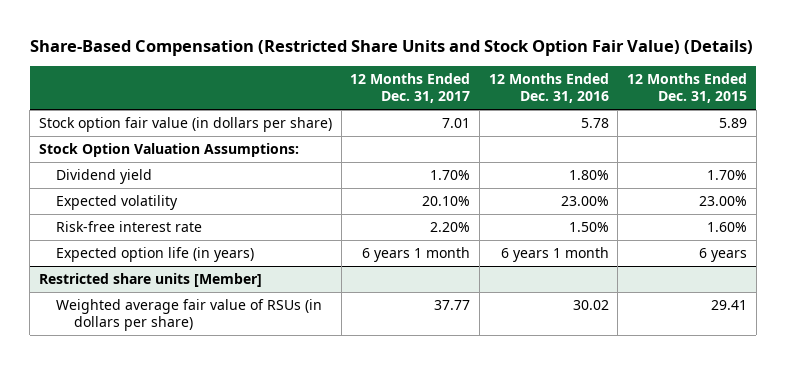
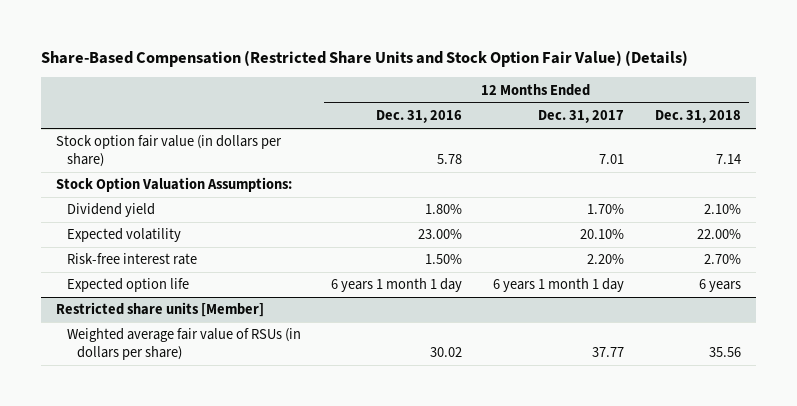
- | 12 Months Ended Dec. 31, 2017 | 12 Months Ended Dec. 31, 2016 | 12 Months Ended Dec. 31, 2015
+ | 12 Months Ended Dec. 31, 2016 | 12 Months Ended Dec. 31, 2017 | 12 Months Ended Dec. 31, 2018
- Expected option life (in years) | 6 years 1 month | 6 years 1 month | 6 years
+ Expected option life | 6 years 1 month 1 day | 6 years 1 month 1 day | 6 years

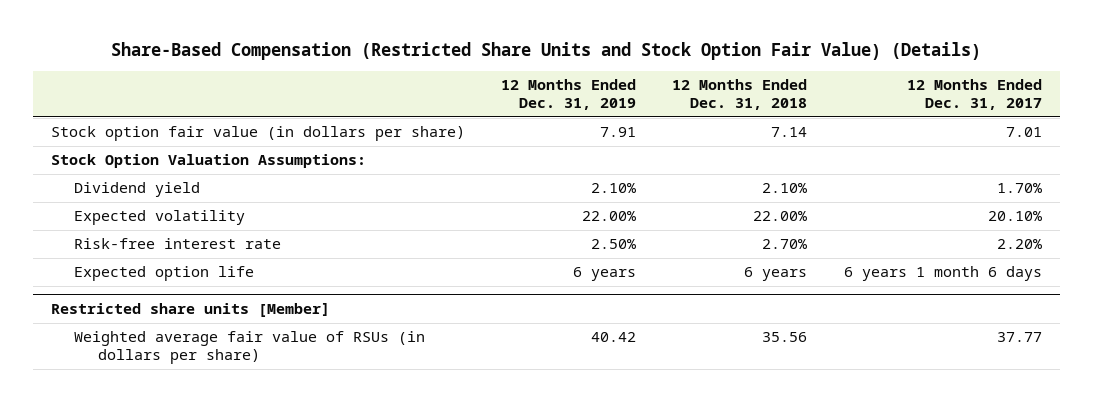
- | 12 Months Ended Dec. 31, 2016 | 12 Months Ended Dec. 31, 2017 | 12 Months Ended Dec. 31, 2018
+ | 12 Months Ended Dec. 31, 2019 | 12 Months Ended Dec. 31, 2018 | 12 Months Ended Dec. 31, 2017
- Expected option life | 6 years 1 month 1 day | 6 years 1 month 1 day | 6 years
+ Expected option life | 6 years | 6 years | 6 years 1 month 6 days

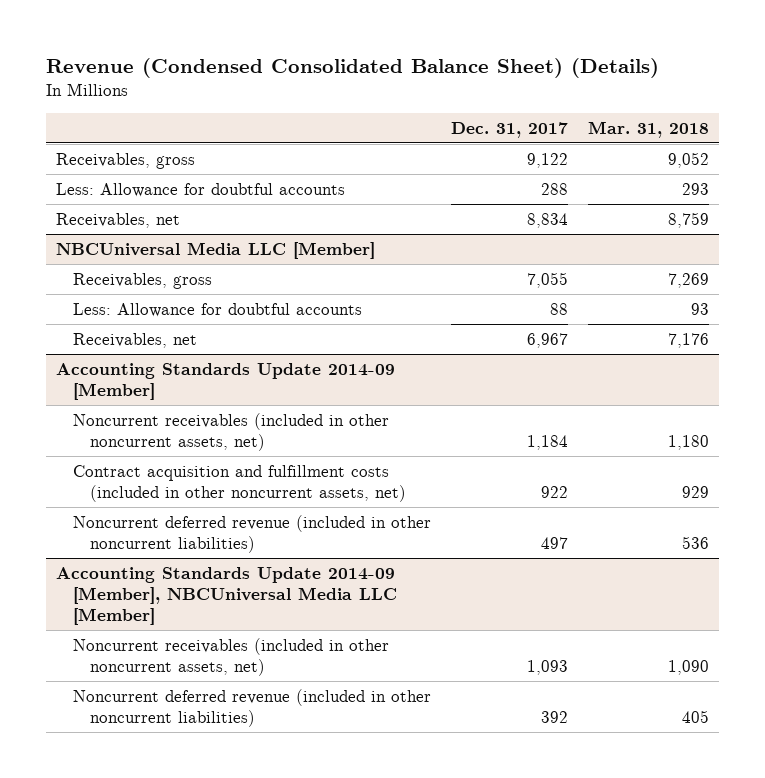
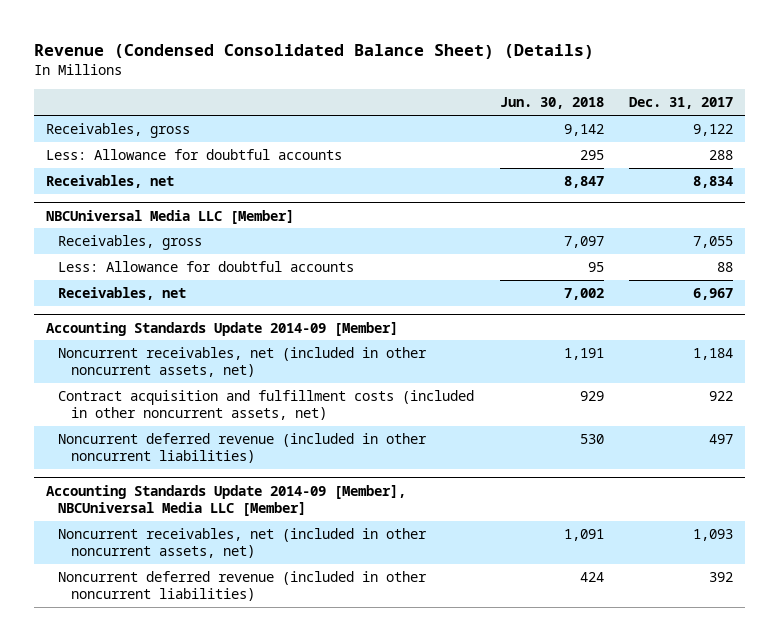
- | Dec. 31, 2017 | Mar. 31, 2018
+ | Jun. 30, 2018 | Dec. 31, 2017
@ Accounting Standards Update 2014-09 [Member]
- Noncurrent receivables (included in other noncurrent assets, net) | 1,184 | 1,180
+ Noncurrent receivables, net (included in other noncurrent assets, net) | 1,191 | 1,184
@ Accounting Standards Update 2014-09 [Member], NBCUniversal Media LLC [Member]
- Noncurrent receivables (included in other noncurrent assets, net) | 1,093 | 1,090
+ Noncurrent receivables, net (included in other noncurrent assets, net) | 1,091 | 1,093

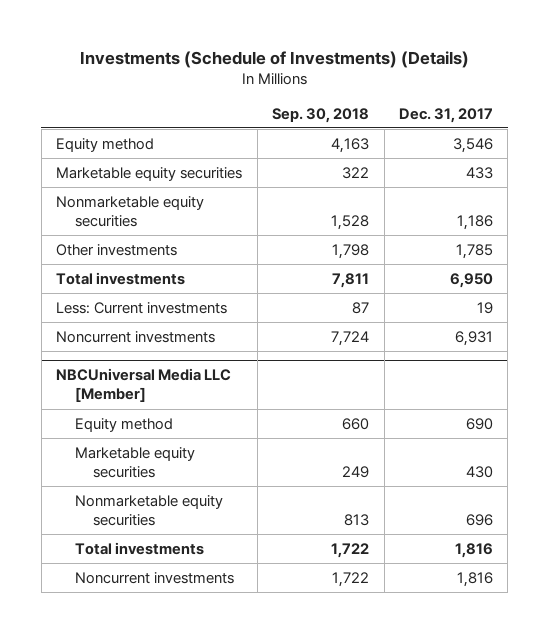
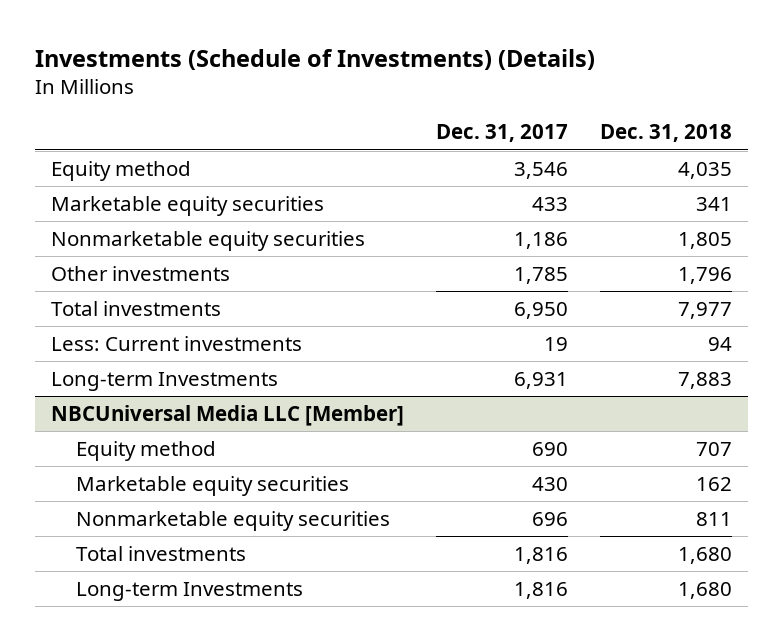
- | Sep. 30, 2018 | Dec. 31, 2017
+ | Dec. 31, 2017 | Dec. 31, 2018
- Noncurrent investments | 7,724 | 6,931
+ Long-term Investments | 6,931 | 7,883
@ NBCUniversal Media LLC [Member]
- Noncurrent investments | 1,722 | 1,816
+ Long-term Investments | 1,816 | 1,680

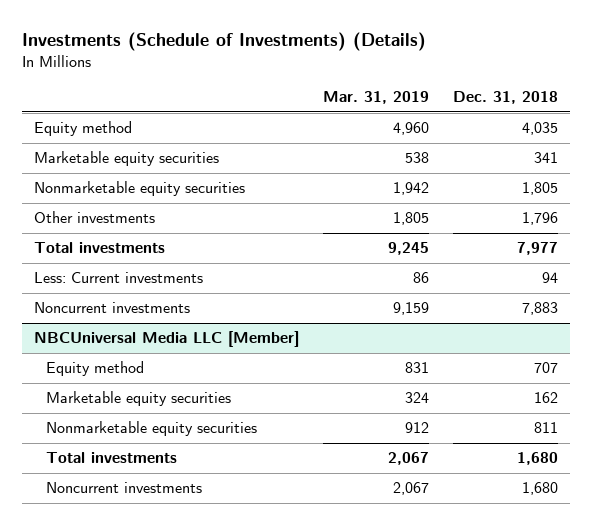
- | Dec. 31, 2017 | Dec. 31, 2018
+ | Mar. 31, 2019 | Dec. 31, 2018
- Long-term Investments | 6,931 | 7,883
+ Noncurrent investments | 9,159 | 7,883
@ NBCUniversal Media LLC [Member]
- Long-term Investments | 1,816 | 1,680
+ Noncurrent investments | 2,067 | 1,680

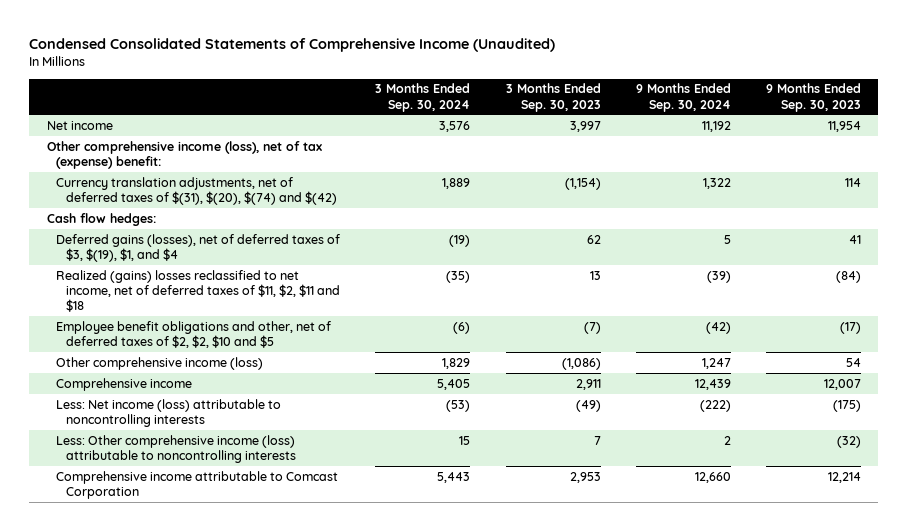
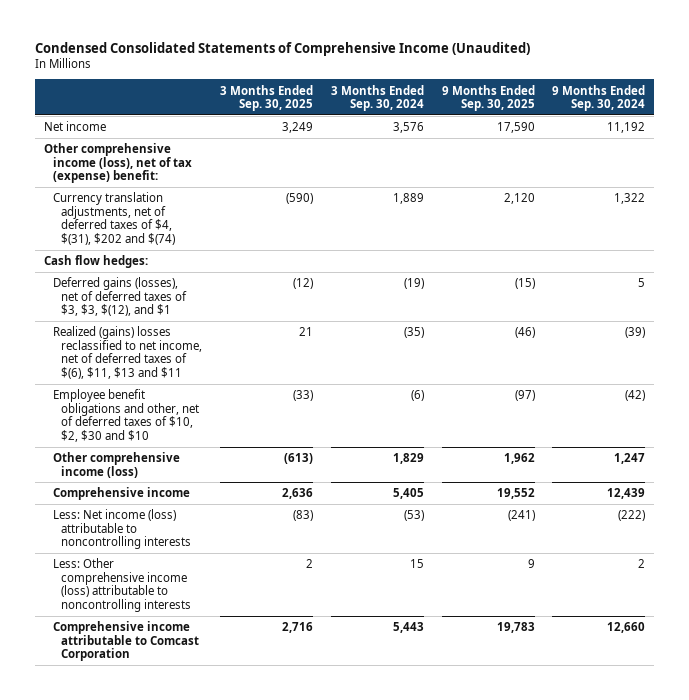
- | 3 Months Ended Sep. 30, 2024 | 3 Months Ended Sep. 30, 2023 | 9 Months Ended Sep. 30, 2024 | 9 Months Ended Sep. 30, 2023
+ | 3 Months Ended Sep. 30, 2025 | 3 Months Ended Sep. 30, 2024 | 9 Months Ended Sep. 30, 2025 | 9 Months Ended Sep. 30, 2024
- Currency translation adjustments, net of deferred taxes of $(31), $(20), $(74) and $(42) | 1,889 | (1,154) | 1,322 | 114
+ Currency translation adjustments, net of deferred taxes of $4, $(31), $202 and $(74) | (590) | 1,889 | 2,120 | 1,322
- Deferred gains (losses), net of deferred taxes of $3, $(19), $1, and $4 | (19) | 62 | 5 | 41
- Realized (gains) losses reclassified to net income, net of deferred taxes of $11, $2, $11 and $18 | (35) | 13 | (39) | (84)
- Employee benefit obligations and other, net of deferred taxes of $2, $2, $10 and $5 | (6) | (7) | (42) | (17)
+ Deferred gains (losses), net of deferred taxes of $3, $3, $(12), and $1 | (12) | (19) | (15) | 5
+ Realized (gains) losses reclassified to net income, net of deferred taxes of $(6), $11, $13 and $11 | 21 | (35) | (46) | (39)
+ Employee benefit obligations and other, net of deferred taxes of $10, $2, $30 and $10 | (33) | (6) | (97) | (42)

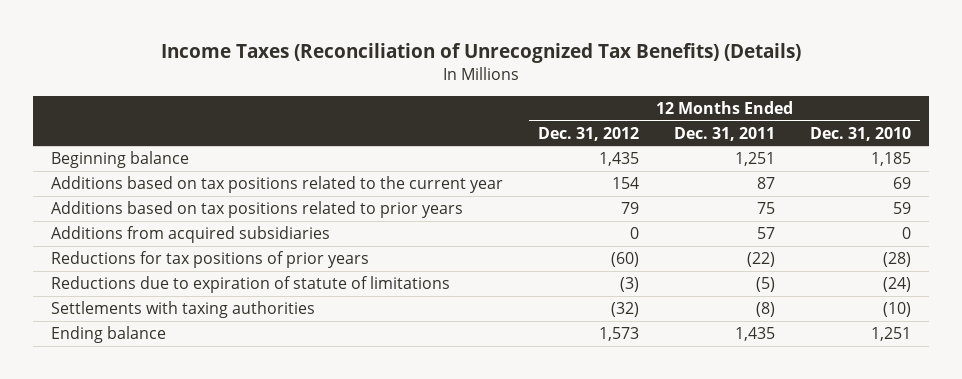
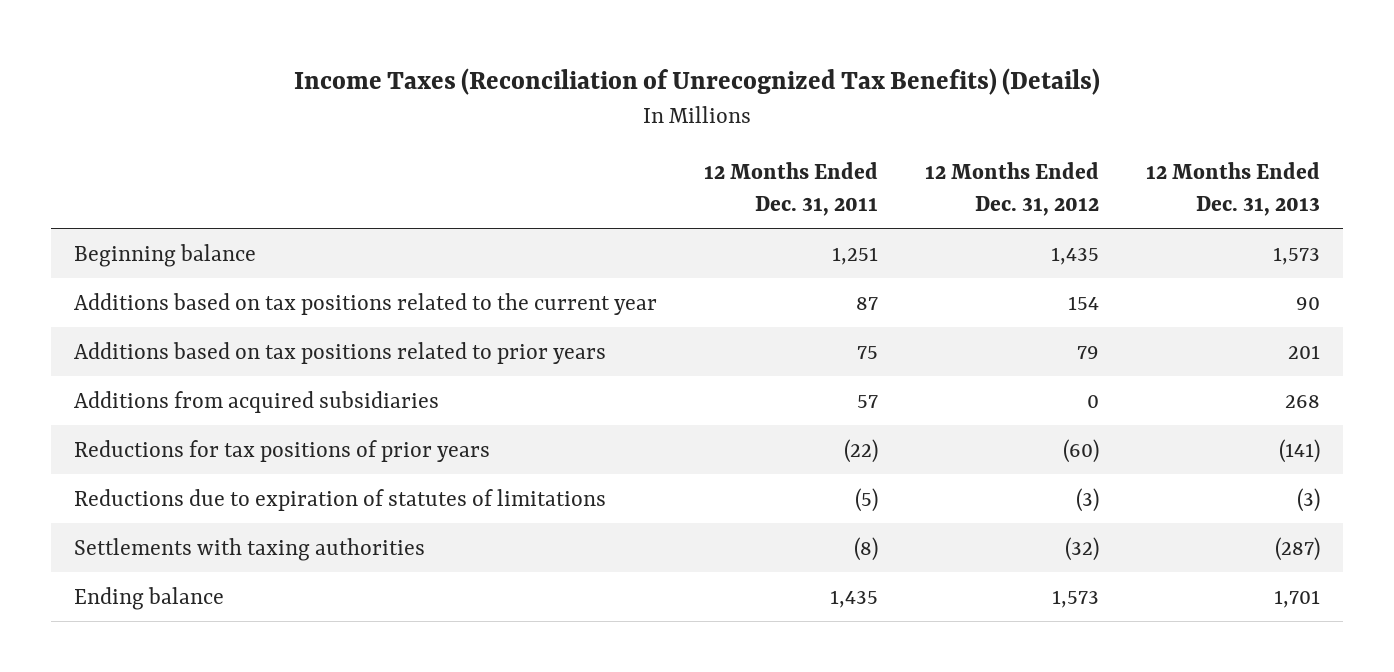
- | 12 Months Ended Dec. 31, 2012 | 12 Months Ended Dec. 31, 2011 | 12 Months Ended Dec. 31, 2010
+ | 12 Months Ended Dec. 31, 2011 | 12 Months Ended Dec. 31, 2012 | 12 Months Ended Dec. 31, 2013
- Reductions due to expiration of statute of limitations | (3) | (5) | (24)
+ Reductions due to expiration of statutes of limitations | (5) | (3) | (3)

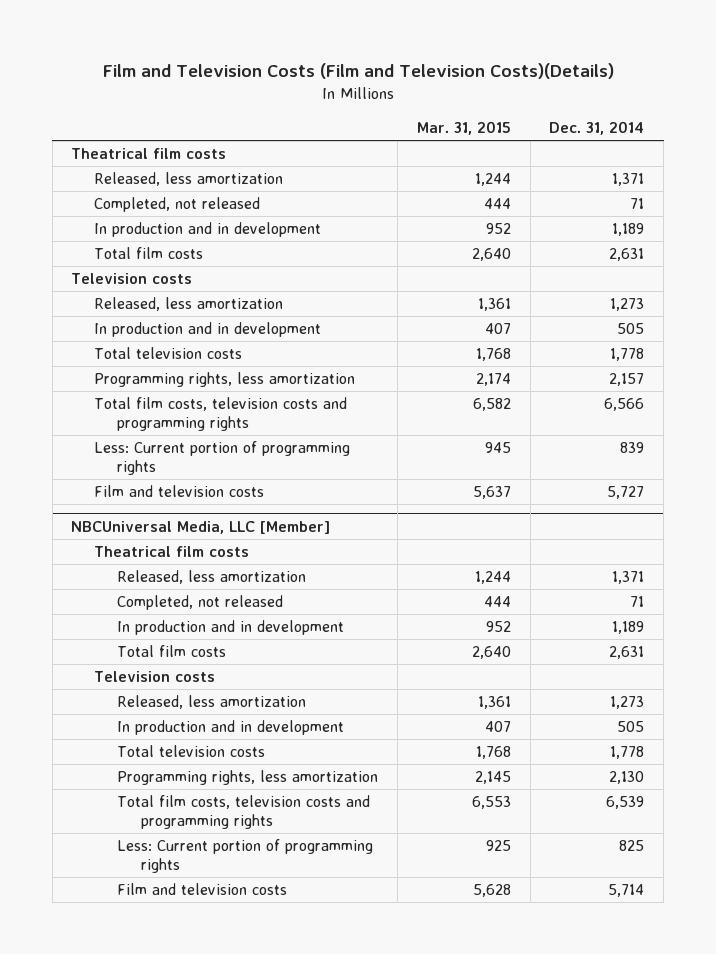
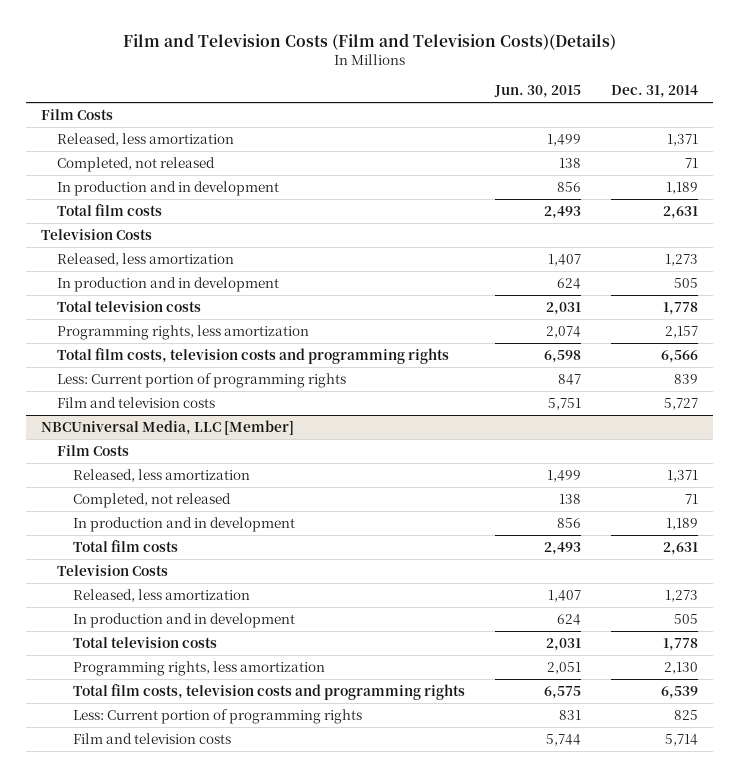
- | Mar. 31, 2015 | Dec. 31, 2014
+ | Jun. 30, 2015 | Dec. 31, 2014
- Theatrical film costs
+ Film Costs
- Television costs
+ Television Costs
@ NBCUniversal Media, LLC [Member]
- Theatrical film costs
+ Film Costs
- Television costs
+ Television Costs

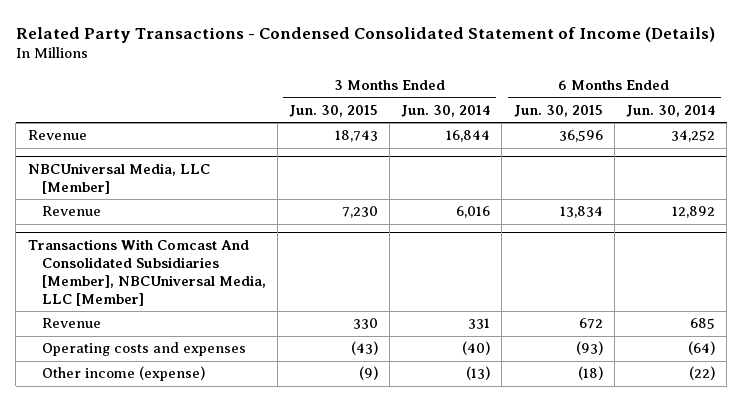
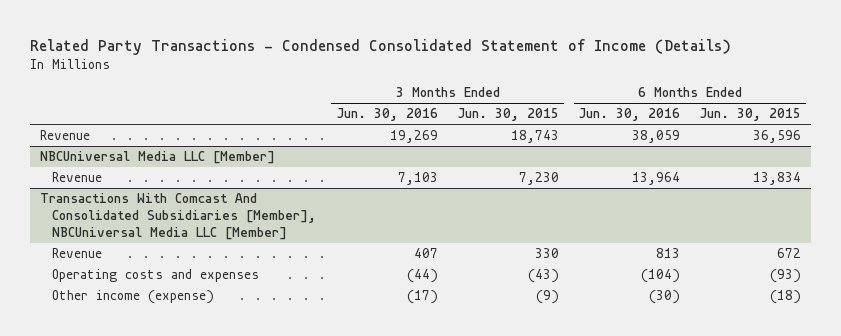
- | 3 Months Ended Jun. 30, 2015 | 3 Months Ended Jun. 30, 2014 | 6 Months Ended Jun. 30, 2015 | 6 Months Ended Jun. 30, 2014
+ | 3 Months Ended Jun. 30, 2016 | 3 Months Ended Jun. 30, 2015 | 6 Months Ended Jun. 30, 2016 | 6 Months Ended Jun. 30, 2015
- NBCUniversal Media, LLC [Member]
+ NBCUniversal Media LLC [Member]
- Transactions With Comcast And Consolidated Subsidiaries [Member], NBCUniversal Media, LLC [Member]
+ Transactions With Comcast And Consolidated Subsidiaries [Member], NBCUniversal Media LLC [Member]

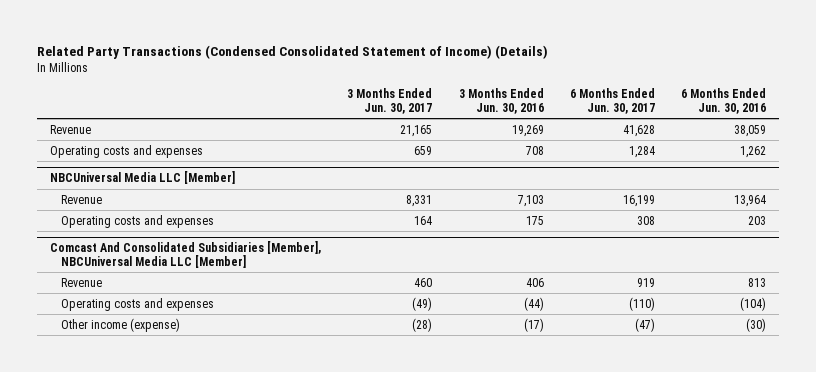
- Related Party Transactions - Condensed Consolidated Statement of Income (Details)
+ Related Party Transactions (Condensed Consolidated Statement of Income) (Details)
- | 3 Months Ended Jun. 30, 2016 | 3 Months Ended Jun. 30, 2015 | 6 Months Ended Jun. 30, 2016 | 6 Months Ended Jun. 30, 2015
+ | 3 Months Ended Jun. 30, 2017 | 3 Months Ended Jun. 30, 2016 | 6 Months Ended Jun. 30, 2017 | 6 Months Ended Jun. 30, 2016
+ Operating costs and expenses | 659 | 708 | 1,284 | 1,262
- Transactions With Comcast And Consolidated Subsidiaries [Member], NBCUniversal Media LLC [Member]
- Revenue | 407 | 330 | 813 | 672
@ NBCUniversal Media LLC [Member]
+ Operating costs and expenses | 164 | 175 | 308 | 203
+ Comcast And Consolidated Subsidiaries [Member], NBCUniversal Media LLC [Member]
+ Revenue | 460 | 406 | 919 | 813

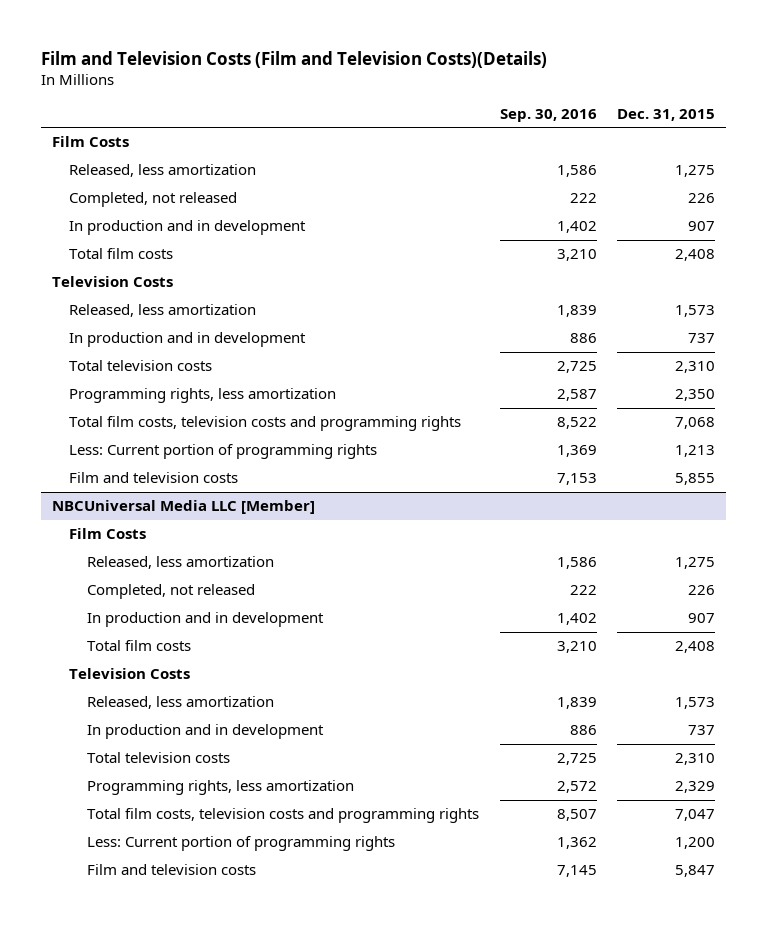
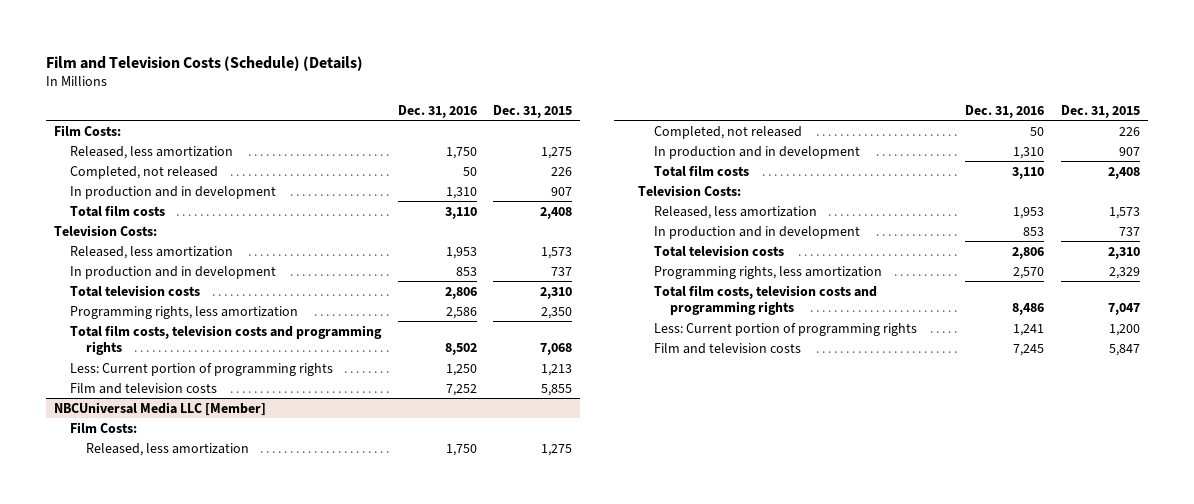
- Film and Television Costs (Film and Television Costs)(Details)
+ Film and Television Costs (Schedule) (Details)
- | Sep. 30, 2016 | Dec. 31, 2015
+ | Dec. 31, 2016 | Dec. 31, 2015
- Film Costs
+ Film Costs:
- Television Costs
+ Television Costs:
@ NBCUniversal Media LLC [Member]
- Film Costs
+ Film Costs:
- Television Costs
+ Television Costs:

